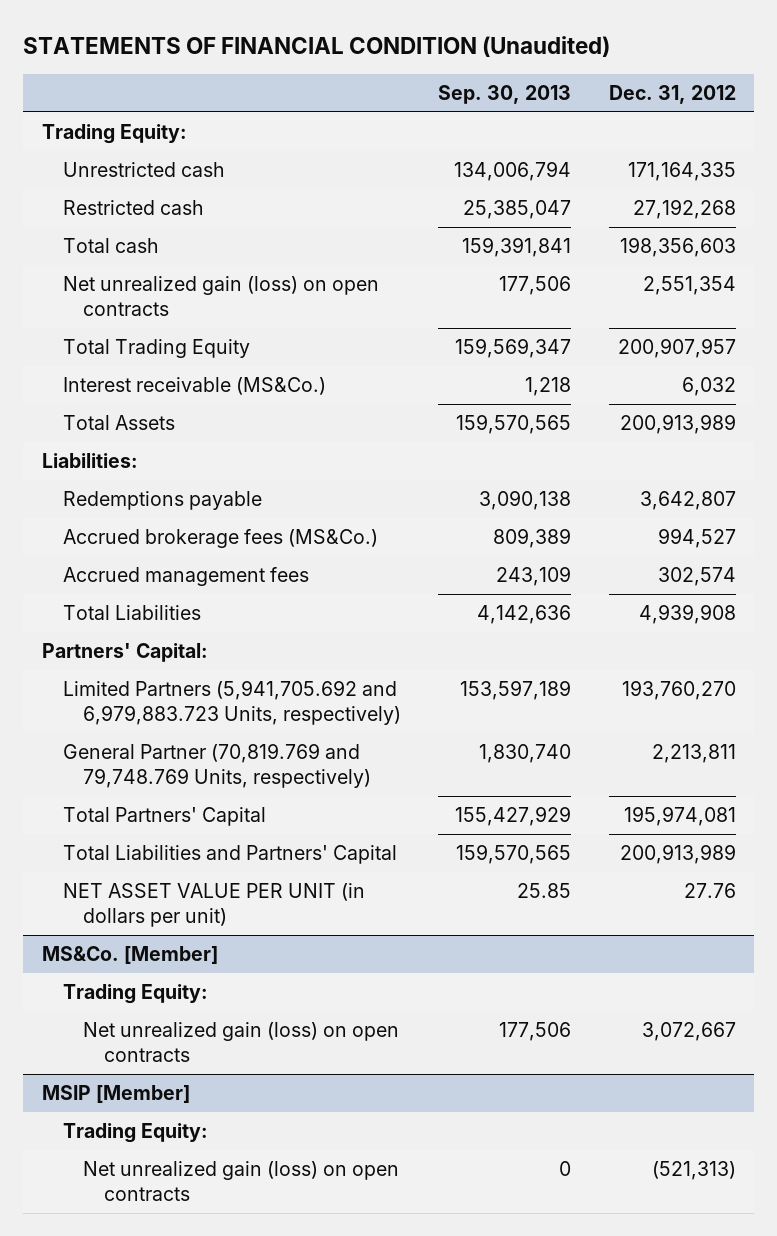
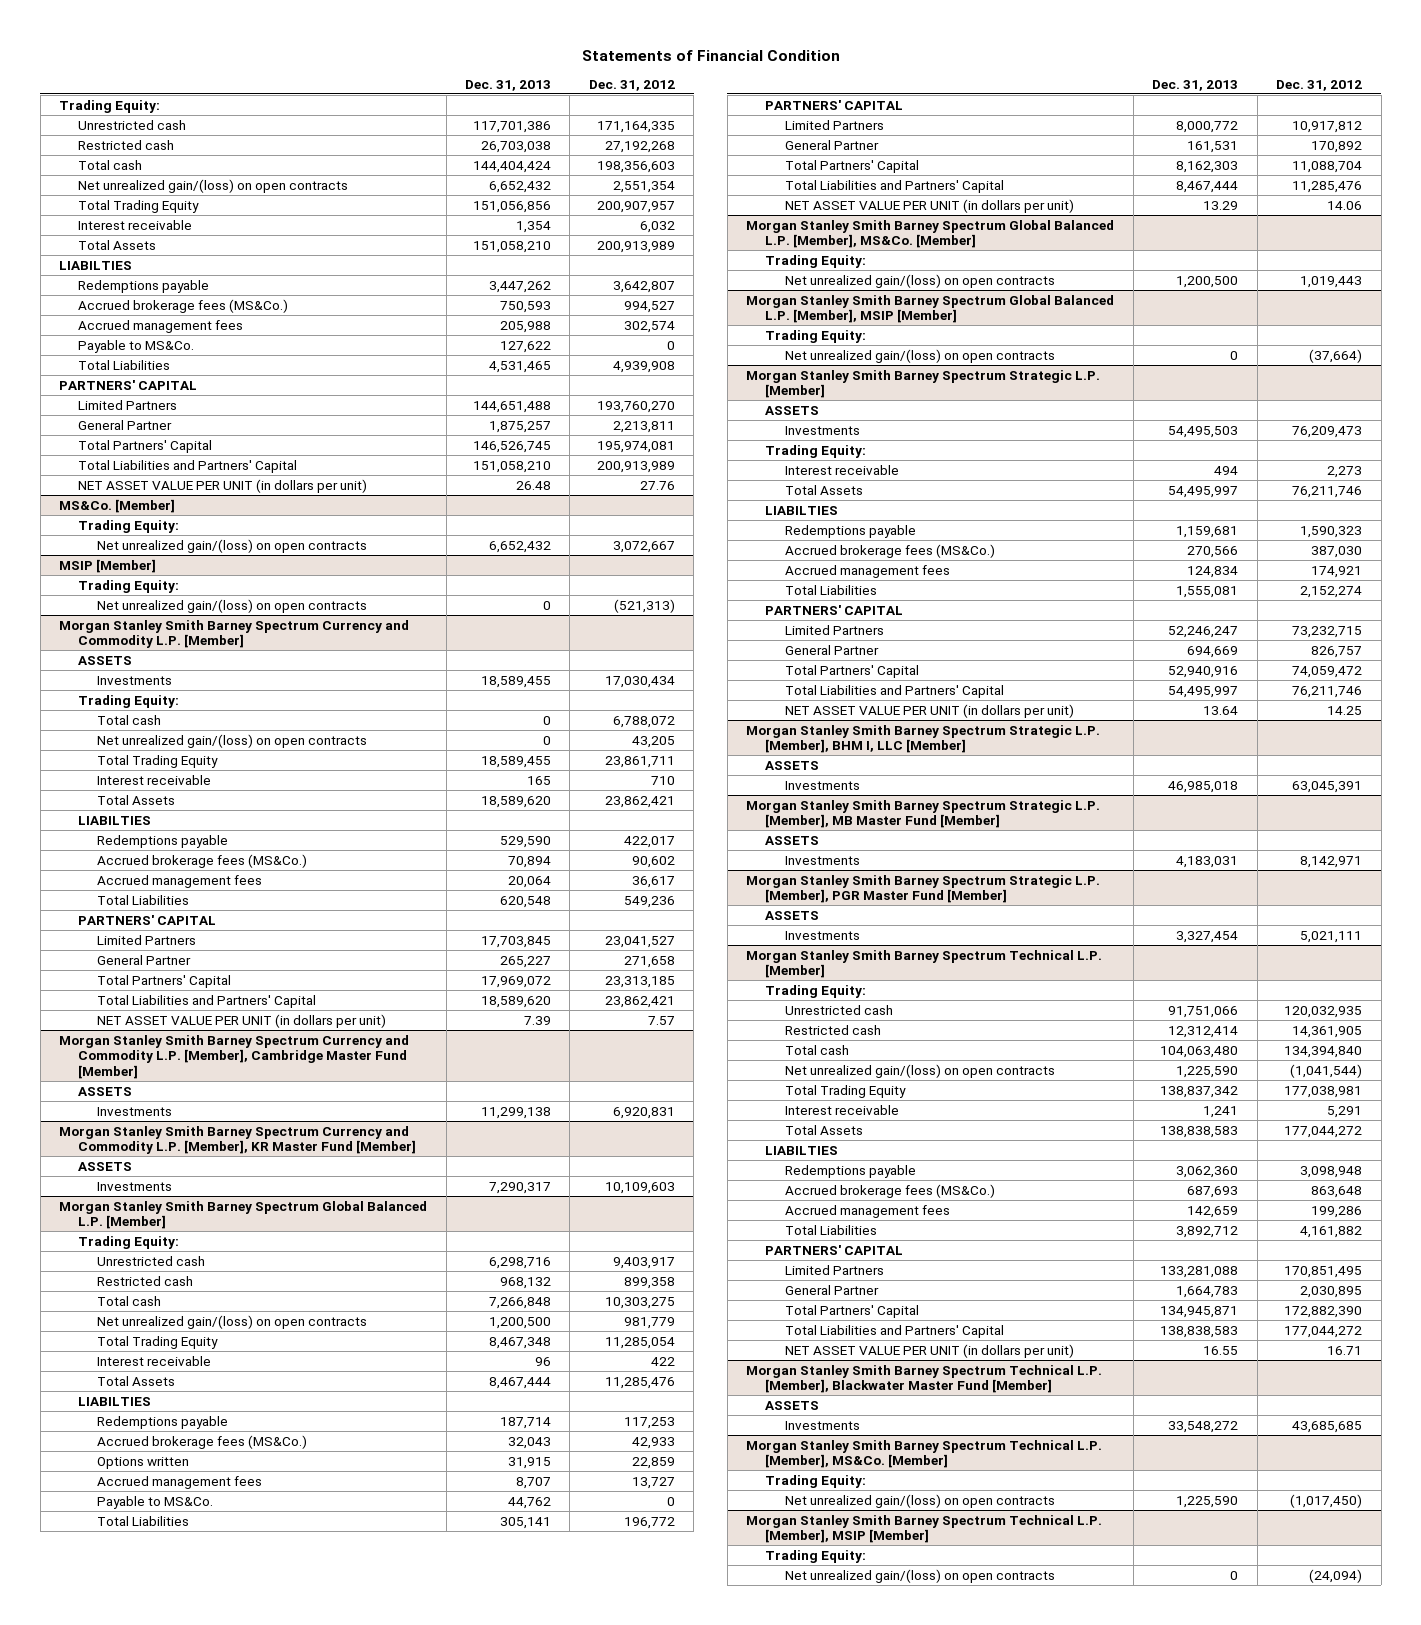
- STATEMENTS OF FINANCIAL CONDITION (Unaudited)
+ Statements of Financial Condition
- | Sep. 30, 2013 | Dec. 31, 2012
+ | Dec. 31, 2013 | Dec. 31, 2012
- Net unrealized gain (loss) on open contracts | 177,506 | 2,551,354
+ Net unrealized gain/(loss) on open contracts | 6,652,432 | 2,551,354
- Interest receivable (MS&Co.) | 1,218 | 6,032
+ Interest receivable | 1,354 | 6,032
- Liabilities:
+ LIABILTIES
+ Payable to MS&Co. | 127,622 | 0
- Partners' Capital:
- Limited Partners (5,941,705.692 and 6,979,883.723 Units, respectively) | 153,597,189 | 193,760,270
- General Partner (70,819.769 and 79,748.769 Units, respectively) | 1,830,740 | 2,213,811
+ PARTNERS' CAPITAL
+ Limited Partners | 144,651,488 | 193,760,270
+ General Partner | 1,875,257 | 2,213,811
@ MS&Co. [Member]
- Net unrealized gain (loss) on open contracts | 177,506 | 3,072,667
+ Net unrealized gain/(loss) on open contracts | 6,652,432 | 3,072,667
@ MSIP [Member]
- Net unrealized gain (loss) on open contracts | 0 | (521,313)
+ Net unrealized gain/(loss) on open contracts | 0 | (521,313)
+ Morgan Stanley Smith Barney Spectrum Currency and Commodity L.P. [Member]
+ ASSETS
+ Investments | 18,589,455 | 17,030,434
+ Trading Equity:
+ Total cash | 0 | 6,788,072
+ Net unrealized gain/(loss) on open contracts | 0 | 43,205
+ Total Trading Equity | 18,589,455 | 23,861,711
+ Interest receivable | 165 | 710
+ Total Assets | 18,589,620 | 23,862,421
+ LIABILTIES
+ Redemptions payable | 529,590 | 422,017
+ Accrued brokerage fees (MS&Co.) | 70,894 | 90,602
+ Accrued management fees | 20,064 | 36,617
+ Total Liabilities | 620,548 | 549,236
+ PARTNERS' CAPITAL
+ Limited Partners | 17,703,845 | 23,041,527
+ General Partner | 265,227 | 271,658
+ Total Partners' Capital | 17,969,072 | 23,313,185
+ Total Liabilities and Partners' Capital | 18,589,620 | 23,862,421
+ NET ASSET VALUE PER UNIT (in dollars per unit) | 7.39 | 7.57
+ Morgan Stanley Smith Barney Spectrum Currency and Commodity L.P. [Member], Cambridge Master Fund [Member]
+ ASSETS
+ Investments | 11,299,138 | 6,920,831
+ Morgan Stanley Smith Barney Spectrum Currency and Commodity L.P. [Member], KR Master Fund [Member]
+ ASSETS
+ Investments | 7,290,317 | 10,109,603
+ Morgan Stanley Smith Barney Spectrum Global Balanced L.P. [Member]
+ Trading Equity:
+ Unrestricted cash | 6,298,716 | 9,403,917
+ Restricted cash | 968,132 | 899,358
+ Total cash | 7,266,848 | 10,303,275
+ Net unrealized gain/(loss) on open contracts | 1,200,500 | 981,779
+ Total Trading Equity | 8,467,348 | 11,285,054
+ Interest receivable | 96 | 422
+ Total Assets | 8,467,444 | 11,285,476
+ LIABILTIES
+ Redemptions payable | 187,714 | 117,253
+ Accrued brokerage fees (MS&Co.) | 32,043 | 42,933
+ Options written | 31,915 | 22,859
+ Accrued management fees | 8,707 | 13,727
+ Payable to MS&Co. | 44,762 | 0
+ Total Liabilities | 305,141 | 196,772
+ PARTNERS' CAPITAL
+ Limited Partners | 8,000,772 | 10,917,812
+ General Partner | 161,531 | 170,892
+ Total Partners' Capital | 8,162,303 | 11,088,704
+ Total Liabilities and Partners' Capital | 8,467,444 | 11,285,476
+ NET ASSET VALUE PER UNIT (in dollars per unit) | 13.29 | 14.06
+ Morgan Stanley Smith Barney Spectrum Global Balanced L.P. [Member], MS&Co. [Member]
+ Trading Equity:
+ Net unrealized gain/(loss) on open contracts | 1,200,500 | 1,019,443
+ Morgan Stanley Smith Barney Spectrum Global Balanced L.P. [Member], MSIP [Member]
+ Trading Equity:
+ Net unrealized gain/(loss) on open contracts | 0 | (37,664)
+ Morgan Stanley Smith Barney Spectrum Strategic L.P. [Member]
+ ASSETS
+ Investments | 54,495,503 | 76,209,473
+ Trading Equity:
+ Interest receivable | 494 | 2,273
+ Total Assets | 54,495,997 | 76,211,746
+ LIABILTIES
+ Redemptions payable | 1,159,681 | 1,590,323
+ Accrued brokerage fees (MS&Co.) | 270,566 | 387,030
+ Accrued management fees | 124,834 | 174,921
+ Total Liabilities | 1,555,081 | 2,152,274
+ PARTNERS' CAPITAL
+ Limited Partners | 52,246,247 | 73,232,715
+ General Partner | 694,669 | 826,757
+ Total Partners' Capital | 52,940,916 | 74,059,472
+ Total Liabilities and Partners' Capital | 54,495,997 | 76,211,746
+ NET ASSET VALUE PER UNIT (in dollars per unit) | 13.64 | 14.25
+ Morgan Stanley Smith Barney Spectrum Strategic L.P. [Member], BHM I, LLC [Member]
+ ASSETS
+ Investments | 46,985,018 | 63,045,391
+ Morgan Stanley Smith Barney Spectrum Strategic L.P. [Member], MB Master Fund [Member]
+ ASSETS
+ Investments | 4,183,031 | 8,142,971
+ Morgan Stanley Smith Barney Spectrum Strategic L.P. [Member], PGR Master Fund [Member]
+ ASSETS
+ Investments | 3,327,454 | 5,021,111
+ Morgan Stanley Smith Barney Spectrum Technical L.P. [Member]
+ Trading Equity:
+ Unrestricted cash | 91,751,066 | 120,032,935
+ Restricted cash | 12,312,414 | 14,361,905
+ Total cash | 104,063,480 | 134,394,840
+ Net unrealized gain/(loss) on open contracts | 1,225,590 | (1,041,544)
+ Total Trading Equity | 138,837,342 | 177,038,981
+ Interest receivable | 1,241 | 5,291
+ Total Assets | 138,838,583 | 177,044,272
+ LIABILTIES
+ Redemptions payable | 3,062,360 | 3,098,948
+ Accrued brokerage fees (MS&Co.) | 687,693 | 863,648
+ Accrued management fees | 142,659 | 199,286
+ Total Liabilities | 3,892,712 | 4,161,882
+ PARTNERS' CAPITAL
+ Limited Partners | 133,281,088 | 170,851,495
+ General Partner | 1,664,783 | 2,030,895
+ Total Partners' Capital | 134,945,871 | 172,882,390
+ Total Liabilities and Partners' Capital | 138,838,583 | 177,044,272
+ NET ASSET VALUE PER UNIT (in dollars per unit) | 16.55 | 16.71
+ Morgan Stanley Smith Barney Spectrum Technical L.P. [Member], Blackwater Master Fund [Member]
+ ASSETS
+ Investments | 33,548,272 | 43,685,685
+ Morgan Stanley Smith Barney Spectrum Technical L.P. [Member], MS&Co. [Member]
+ Trading Equity:
+ Net unrealized gain/(loss) on open contracts | 1,225,590 | (1,017,450)
+ Morgan Stanley Smith Barney Spectrum Technical L.P. [Member], MSIP [Member]
+ Trading Equity:
+ Net unrealized gain/(loss) on open contracts | 0 | (24,094)

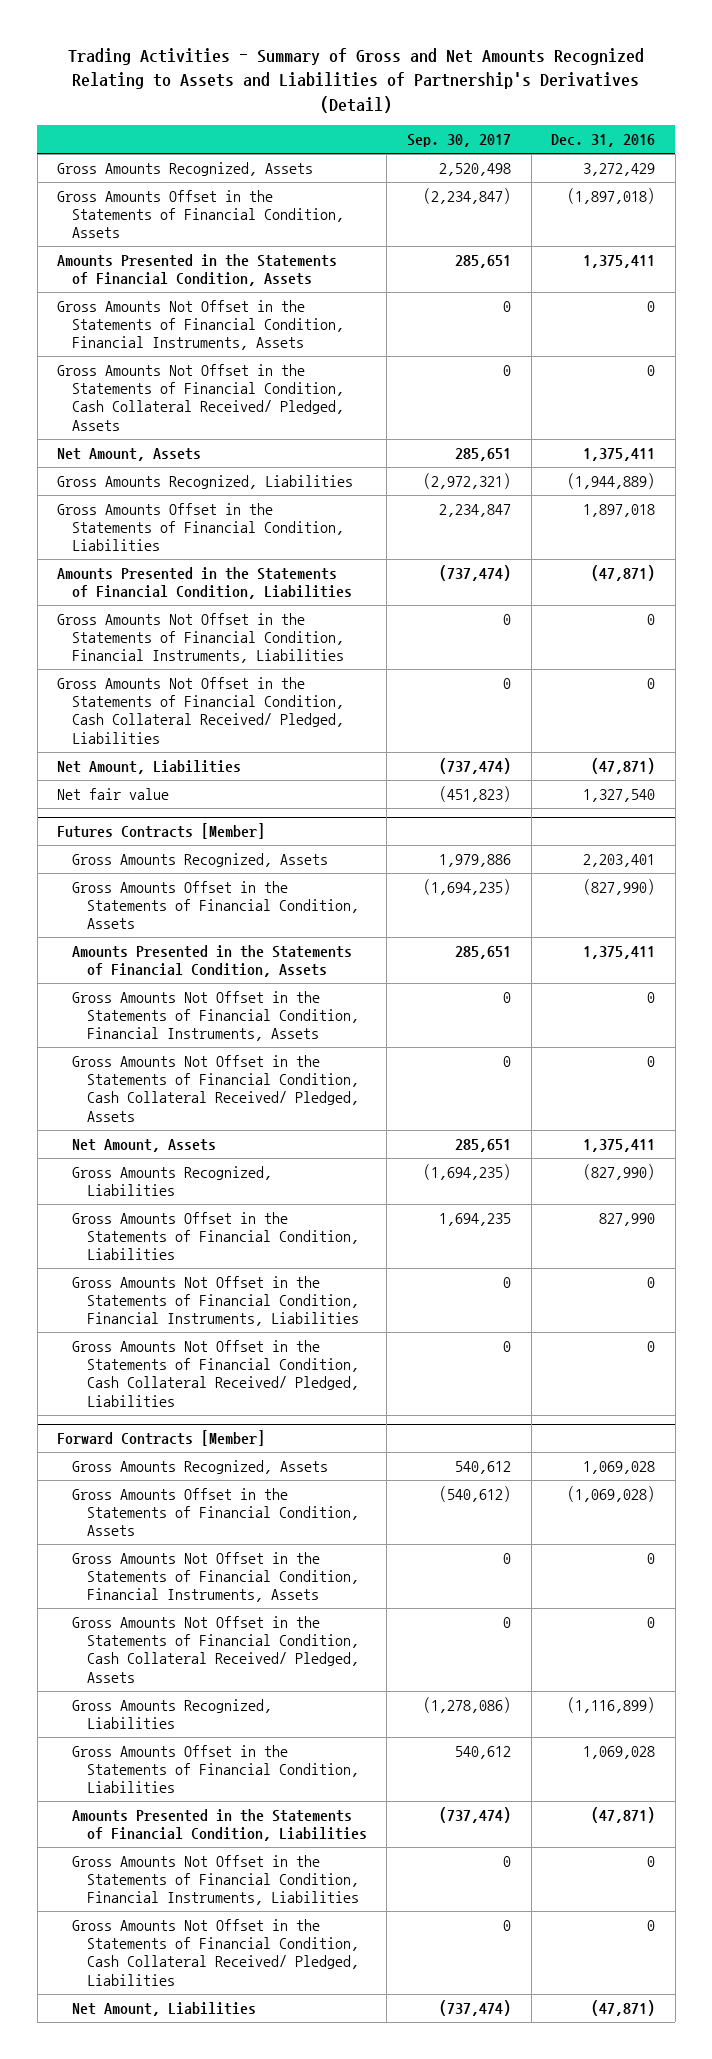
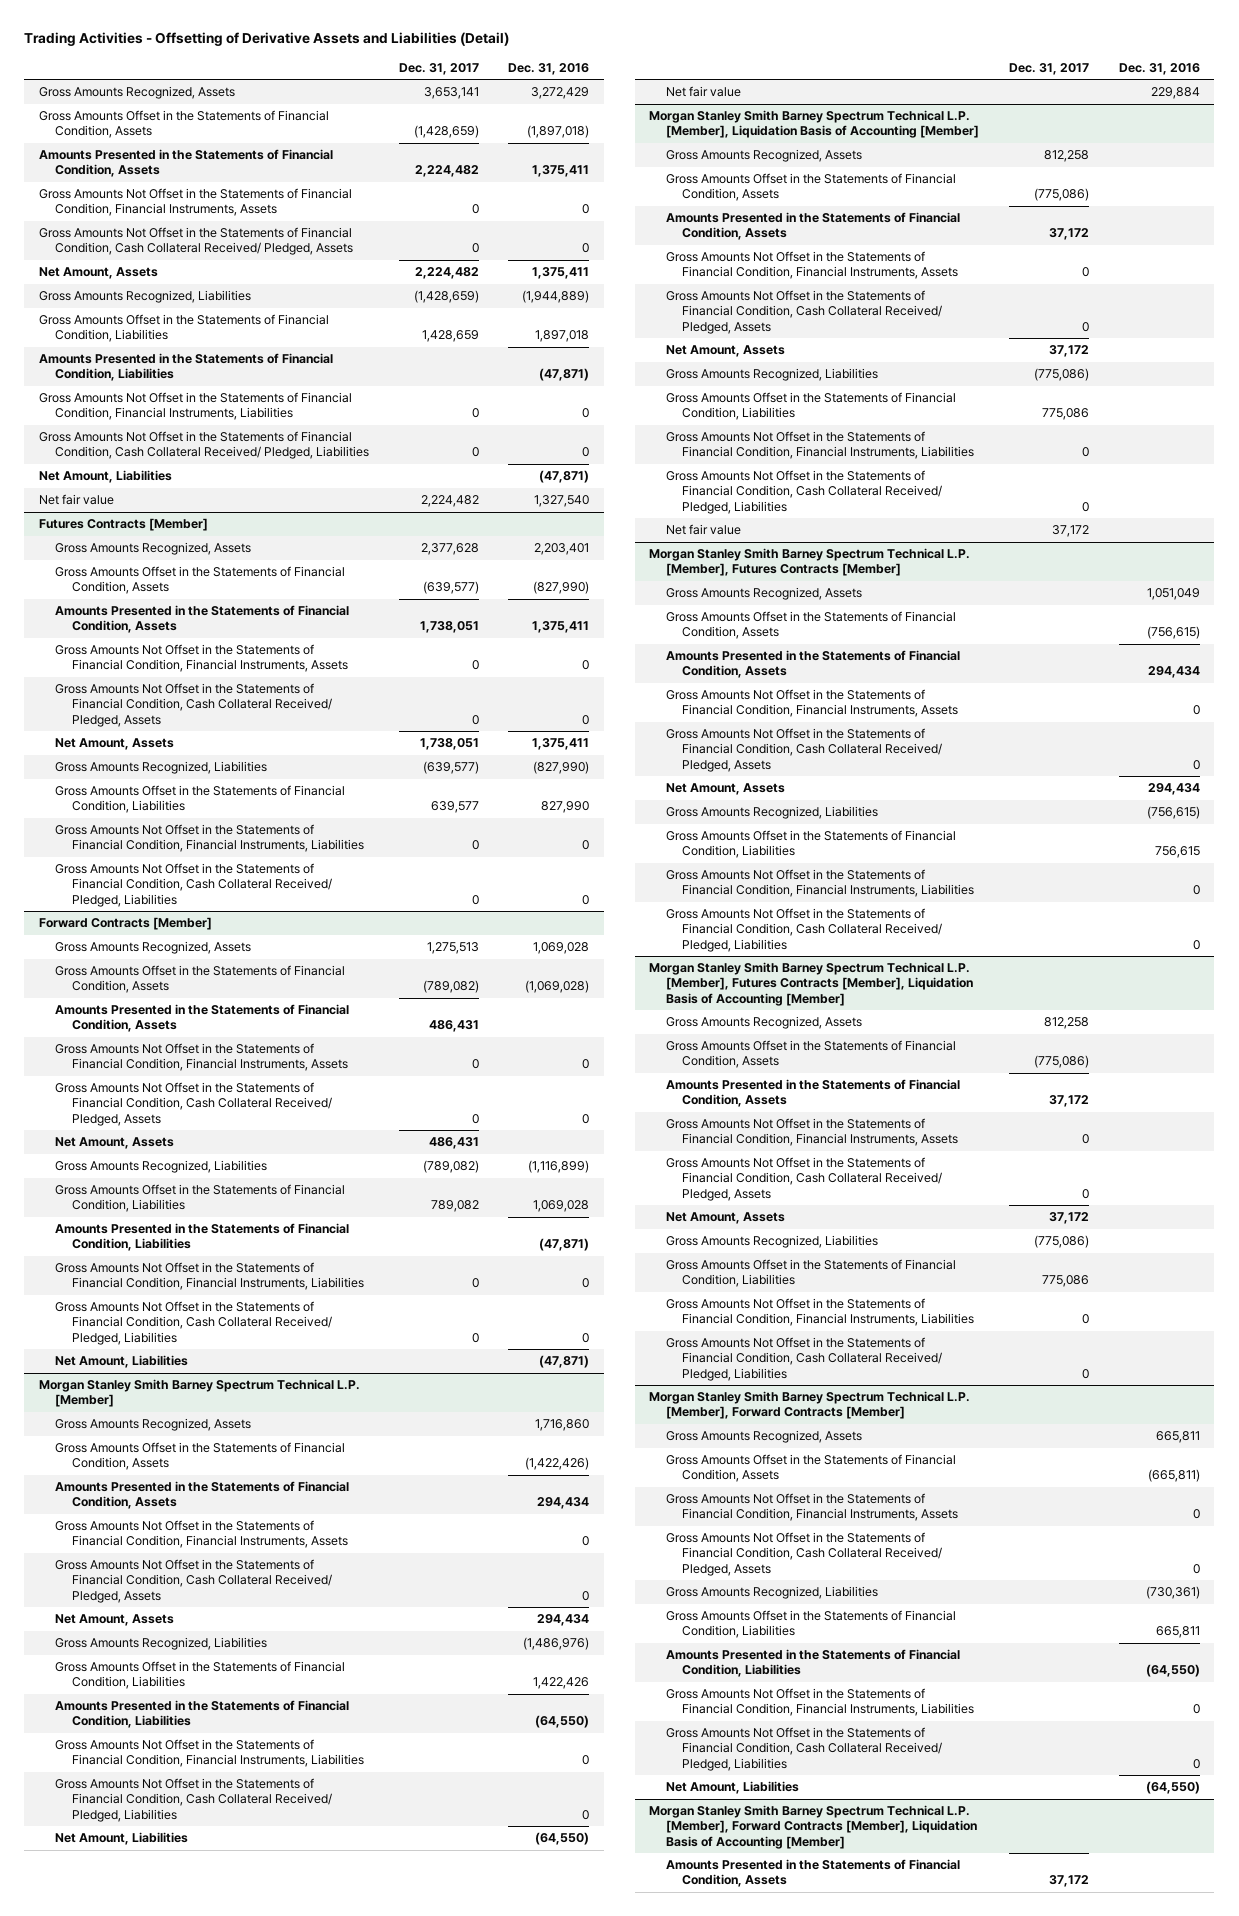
- Trading Activities - Summary of Gross and Net Amounts Recognized Relating to Assets and Liabilities of Partnership's Derivatives (Detail)
+ Trading Activities - Offsetting of Derivative Assets and Liabilities (Detail)
- | Sep. 30, 2017 | Dec. 31, 2016
+ | Dec. 31, 2017 | Dec. 31, 2016
@ Forward Contracts [Member]
+ Amounts Presented in the Statements of Financial Condition, Assets | 486,431 |
+ Net Amount, Assets | 486,431 |
+ Morgan Stanley Smith Barney Spectrum Technical L.P. [Member]
+ Gross Amounts Recognized, Assets | | 1,716,860
+ Gross Amounts Offset in the Statements of Financial Condition, Assets | | (1,422,426)
+ Amounts Presented in the Statements of Financial Condition, Assets | | 294,434
+ Gross Amounts Not Offset in the Statements of Financial Condition, Financial Instruments, Assets | | 0
+ Gross Amounts Not Offset in the Statements of Financial Condition, Cash Collateral Received/ Pledged, Assets | | 0
+ Net Amount, Assets | | 294,434
+ Gross Amounts Recognized, Liabilities | | (1,486,976)
+ Gross Amounts Offset in the Statements of Financial Condition, Liabilities | | 1,422,426
+ Amounts Presented in the Statements of Financial Condition, Liabilities | | (64,550)
+ Gross Amounts Not Offset in the Statements of Financial Condition, Financial Instruments, Liabilities | | 0
+ Gross Amounts Not Offset in the Statements of Financial Condition, Cash Collateral Received/ Pledged, Liabilities | | 0
+ Net Amount, Liabilities | | (64,550)
+ Net fair value | | 229,884
+ Morgan Stanley Smith Barney Spectrum Technical L.P. [Member], Liquidation Basis of Accounting [Member]
+ Gross Amounts Recognized, Assets | 812,258 |
+ Gross Amounts Offset in the Statements of Financial Condition, Assets | (775,086) |
+ Amounts Presented in the Statements of Financial Condition, Assets | 37,172 |
+ Gross Amounts Not Offset in the Statements of Financial Condition, Financial Instruments, Assets | 0 |
+ Gross Amounts Not Offset in the Statements of Financial Condition, Cash Collateral Received/ Pledged, Assets | 0 |
+ Net Amount, Assets | 37,172 |
+ Gross Amounts Recognized, Liabilities | (775,086) |
+ Gross Amounts Offset in the Statements of Financial Condition, Liabilities | 775,086 |
+ Gross Amounts Not Offset in the Statements of Financial Condition, Financial Instruments, Liabilities | 0 |
+ Gross Amounts Not Offset in the Statements of Financial Condition, Cash Collateral Received/ Pledged, Liabilities | 0 |
+ Net fair value | 37,172 |
+ Morgan Stanley Smith Barney Spectrum Technical L.P. [Member], Futures Contracts [Member]
+ Gross Amounts Recognized, Assets | | 1,051,049
+ Gross Amounts Offset in the Statements of Financial Condition, Assets | | (756,615)
+ Amounts Presented in the Statements of Financial Condition, Assets | | 294,434
+ Gross Amounts Not Offset in the Statements of Financial Condition, Financial Instruments, Assets | | 0
+ Gross Amounts Not Offset in the Statements of Financial Condition, Cash Collateral Received/ Pledged, Assets | | 0
+ Net Amount, Assets | | 294,434
+ Gross Amounts Recognized, Liabilities | | (756,615)
+ Gross Amounts Offset in the Statements of Financial Condition, Liabilities | | 756,615
+ Gross Amounts Not Offset in the Statements of Financial Condition, Financial Instruments, Liabilities | | 0
+ Gross Amounts Not Offset in the Statements of Financial Condition, Cash Collateral Received/ Pledged, Liabilities | | 0
+ Morgan Stanley Smith Barney Spectrum Technical L.P. [Member], Futures Contracts [Member], Liquidation Basis of Accounting [Member]
+ Gross Amounts Recognized, Assets | 812,258 |
+ Gross Amounts Offset in the Statements of Financial Condition, Assets | (775,086) |
+ Amounts Presented in the Statements of Financial Condition, Assets | 37,172 |
+ Gross Amounts Not Offset in the Statements of Financial Condition, Financial Instruments, Assets | 0 |
+ Gross Amounts Not Offset in the Statements of Financial Condition, Cash Collateral Received/ Pledged, Assets | 0 |
+ Net Amount, Assets | 37,172 |
+ Gross Amounts Recognized, Liabilities | (775,086) |
+ Gross Amounts Offset in the Statements of Financial Condition, Liabilities | 775,086 |
+ Gross Amounts Not Offset in the Statements of Financial Condition, Financial Instruments, Liabilities | 0 |
+ Gross Amounts Not Offset in the Statements of Financial Condition, Cash Collateral Received/ Pledged, Liabilities | 0 |
+ Morgan Stanley Smith Barney Spectrum Technical L.P. [Member], Forward Contracts [Member]
+ Gross Amounts Recognized, Assets | | 665,811
+ Gross Amounts Offset in the Statements of Financial Condition, Assets | | (665,811)
+ Gross Amounts Not Offset in the Statements of Financial Condition, Financial Instruments, Assets | | 0
+ Gross Amounts Not Offset in the Statements of Financial Condition, Cash Collateral Received/ Pledged, Assets | | 0
+ Gross Amounts Recognized, Liabilities | | (730,361)
+ Gross Amounts Offset in the Statements of Financial Condition, Liabilities | | 665,811
+ Amounts Presented in the Statements of Financial Condition, Liabilities | | (64,550)
+ Gross Amounts Not Offset in the Statements of Financial Condition, Financial Instruments, Liabilities | | 0
+ Gross Amounts Not Offset in the Statements of Financial Condition, Cash Collateral Received/ Pledged, Liabilities | | 0
+ Net Amount, Liabilities | | (64,550)
+ Morgan Stanley Smith Barney Spectrum Technical L.P. [Member], Forward Contracts [Member], Liquidation Basis of Accounting [Member]
+ Amounts Presented in the Statements of Financial Condition, Assets | 37,172 |

